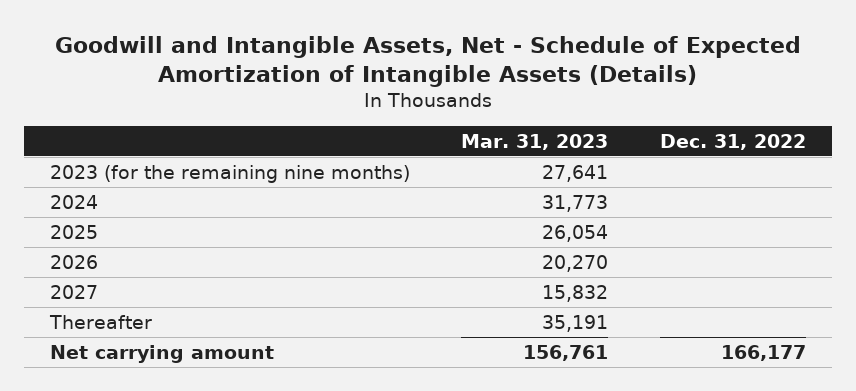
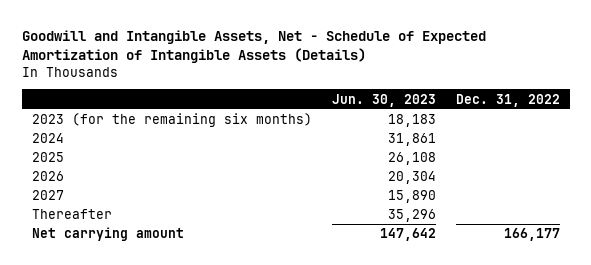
- | Mar. 31, 2023 | Dec. 31, 2022
+ | Jun. 30, 2023 | Dec. 31, 2022
- 2023 (for the remaining nine months) | 27,641 |
+ 2023 (for the remaining six months) | 18,183 |

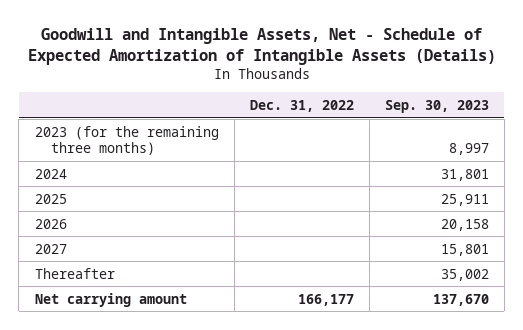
- | Jun. 30, 2023 | Dec. 31, 2022
+ | Dec. 31, 2022 | Sep. 30, 2023
- 2023 (for the remaining six months) | 18,183 |
+ 2023 (for the remaining three months) | | 8,997

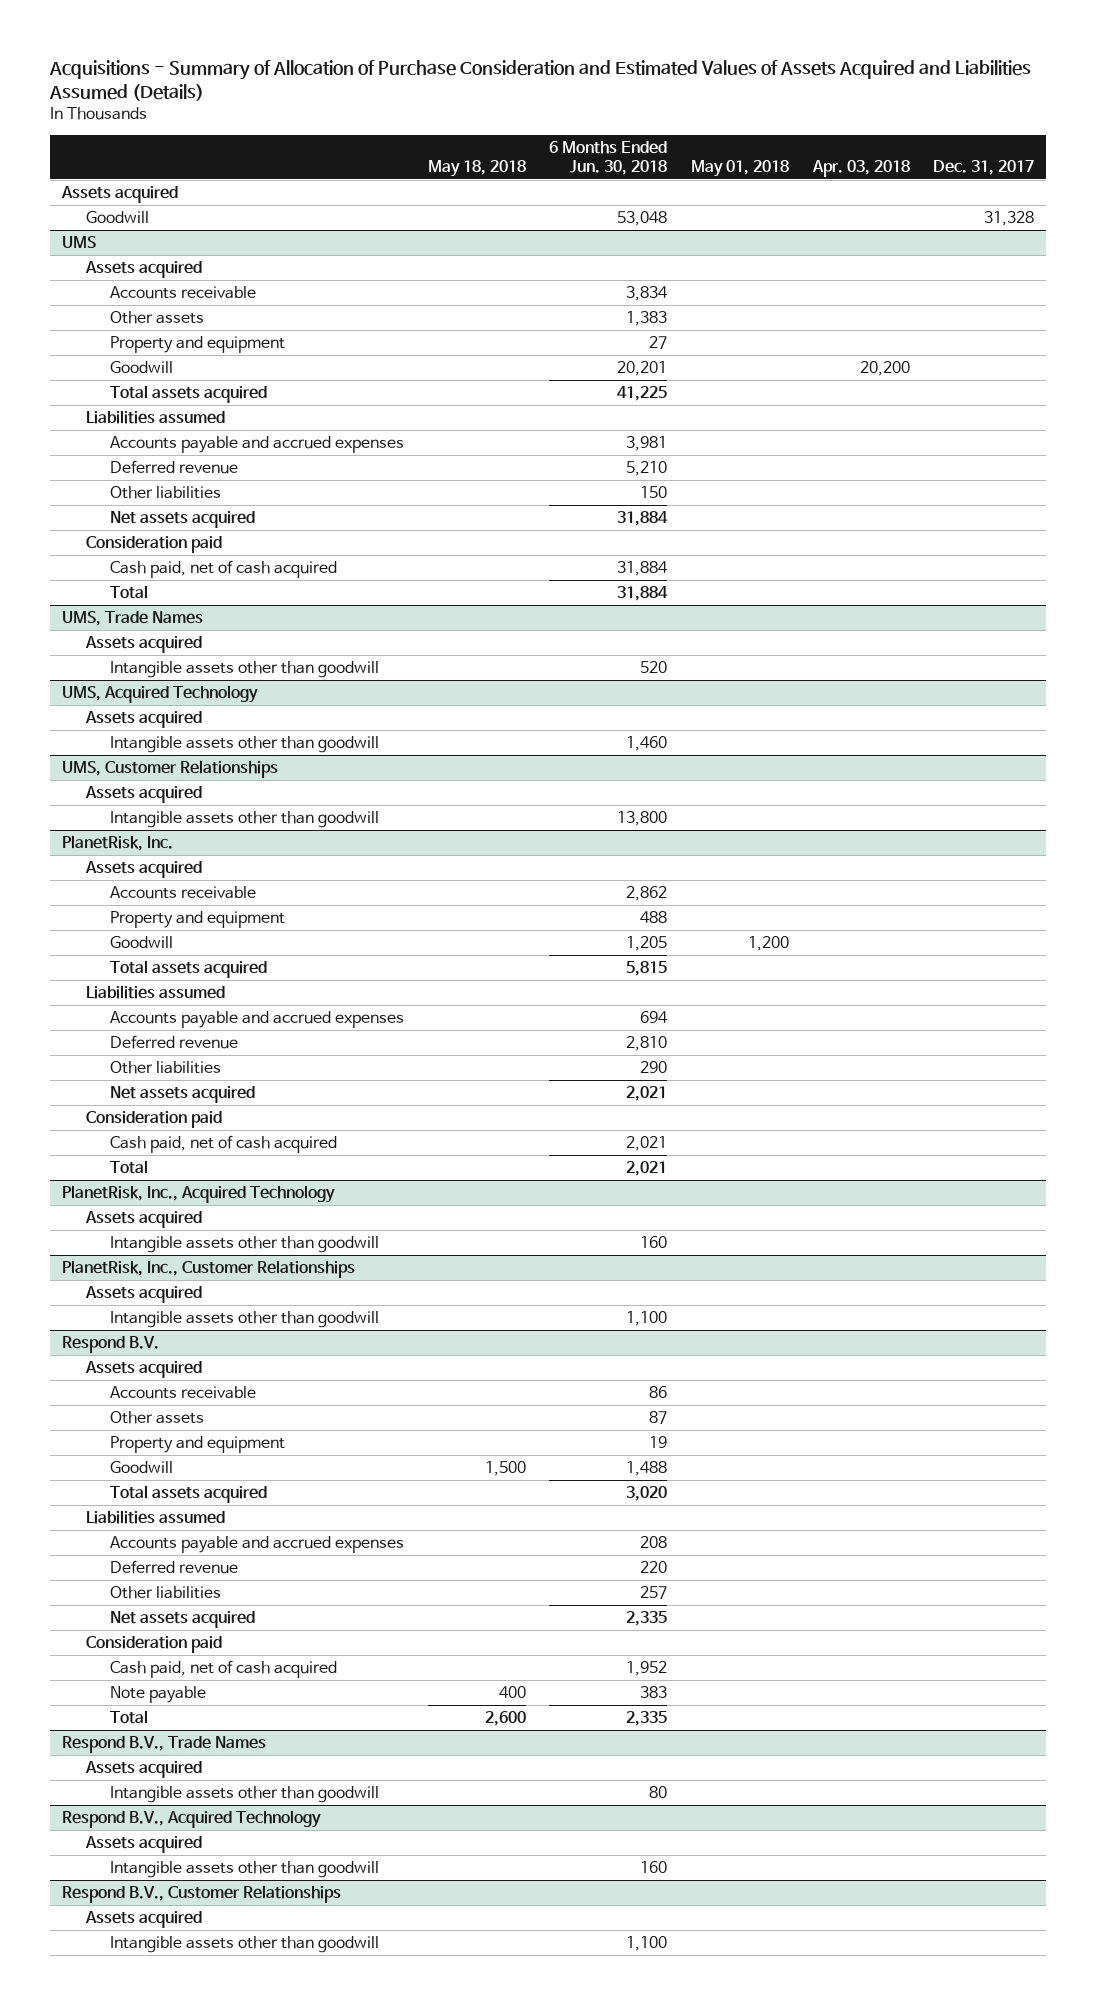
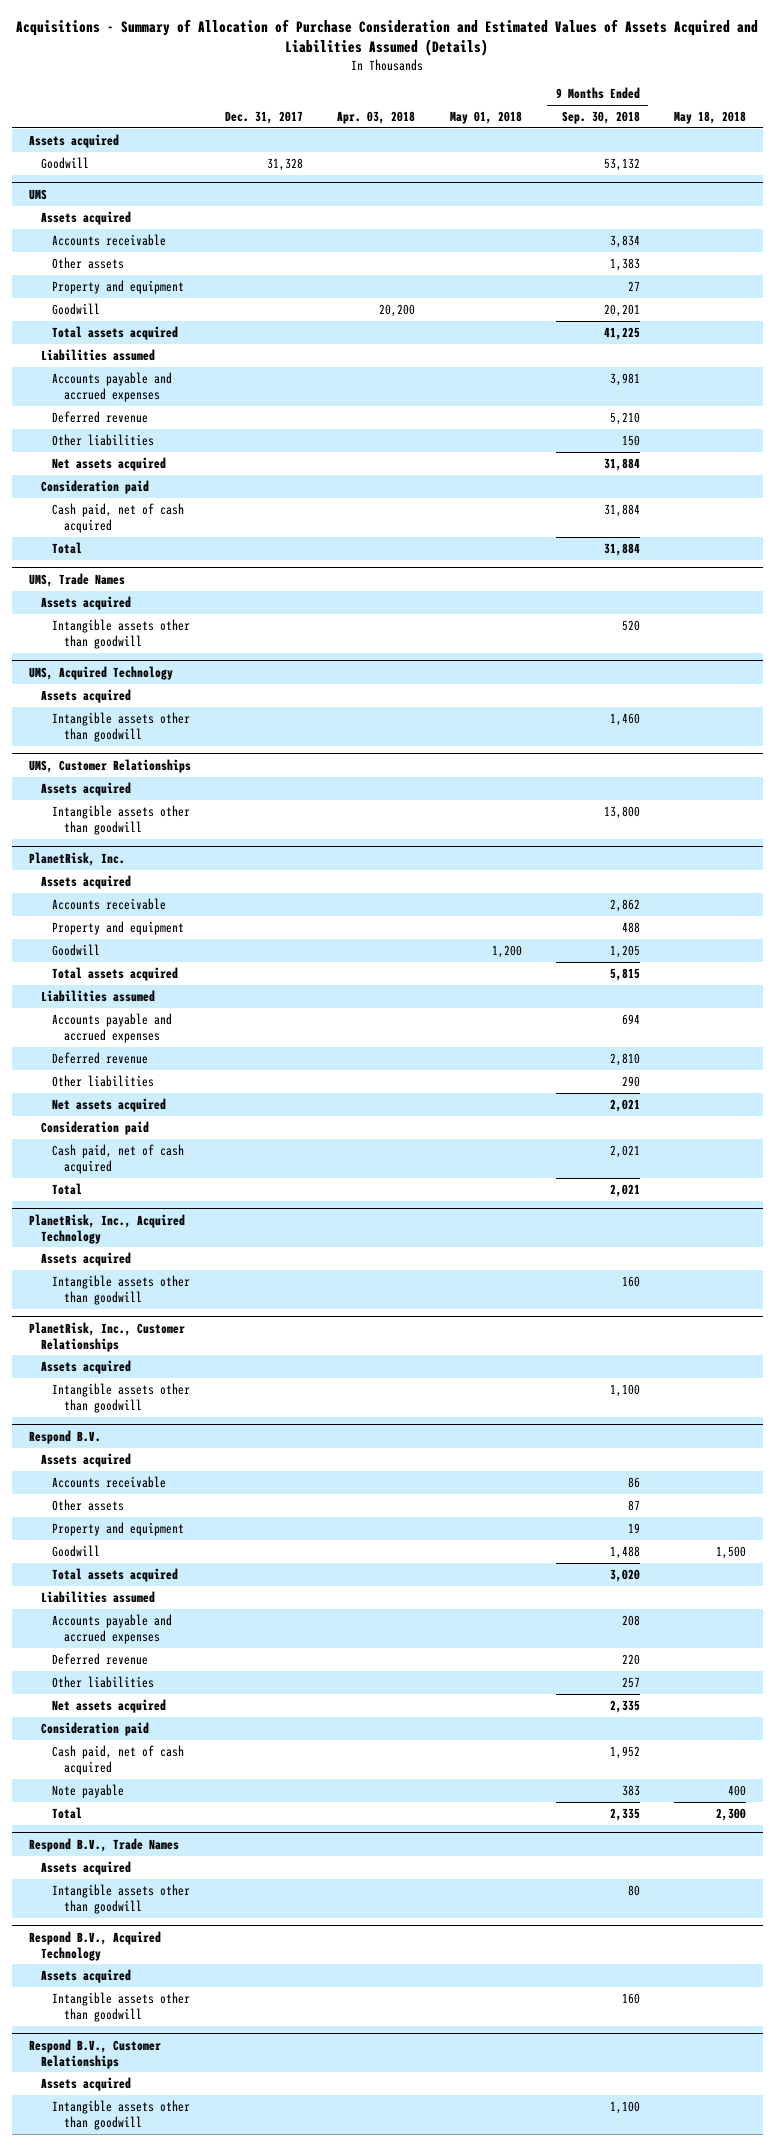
- | May 18, 2018 | 6 Months Ended Jun. 30, 2018 | May 01, 2018 | Apr. 03, 2018 | Dec. 31, 2017
+ | Dec. 31, 2017 | Apr. 03, 2018 | May 01, 2018 | 9 Months Ended Sep. 30, 2018 | May 18, 2018
@ Respond B.V.
- Total | 2,600 | 2,335 | | |
+ Total | | | | 2,335 | 2,300

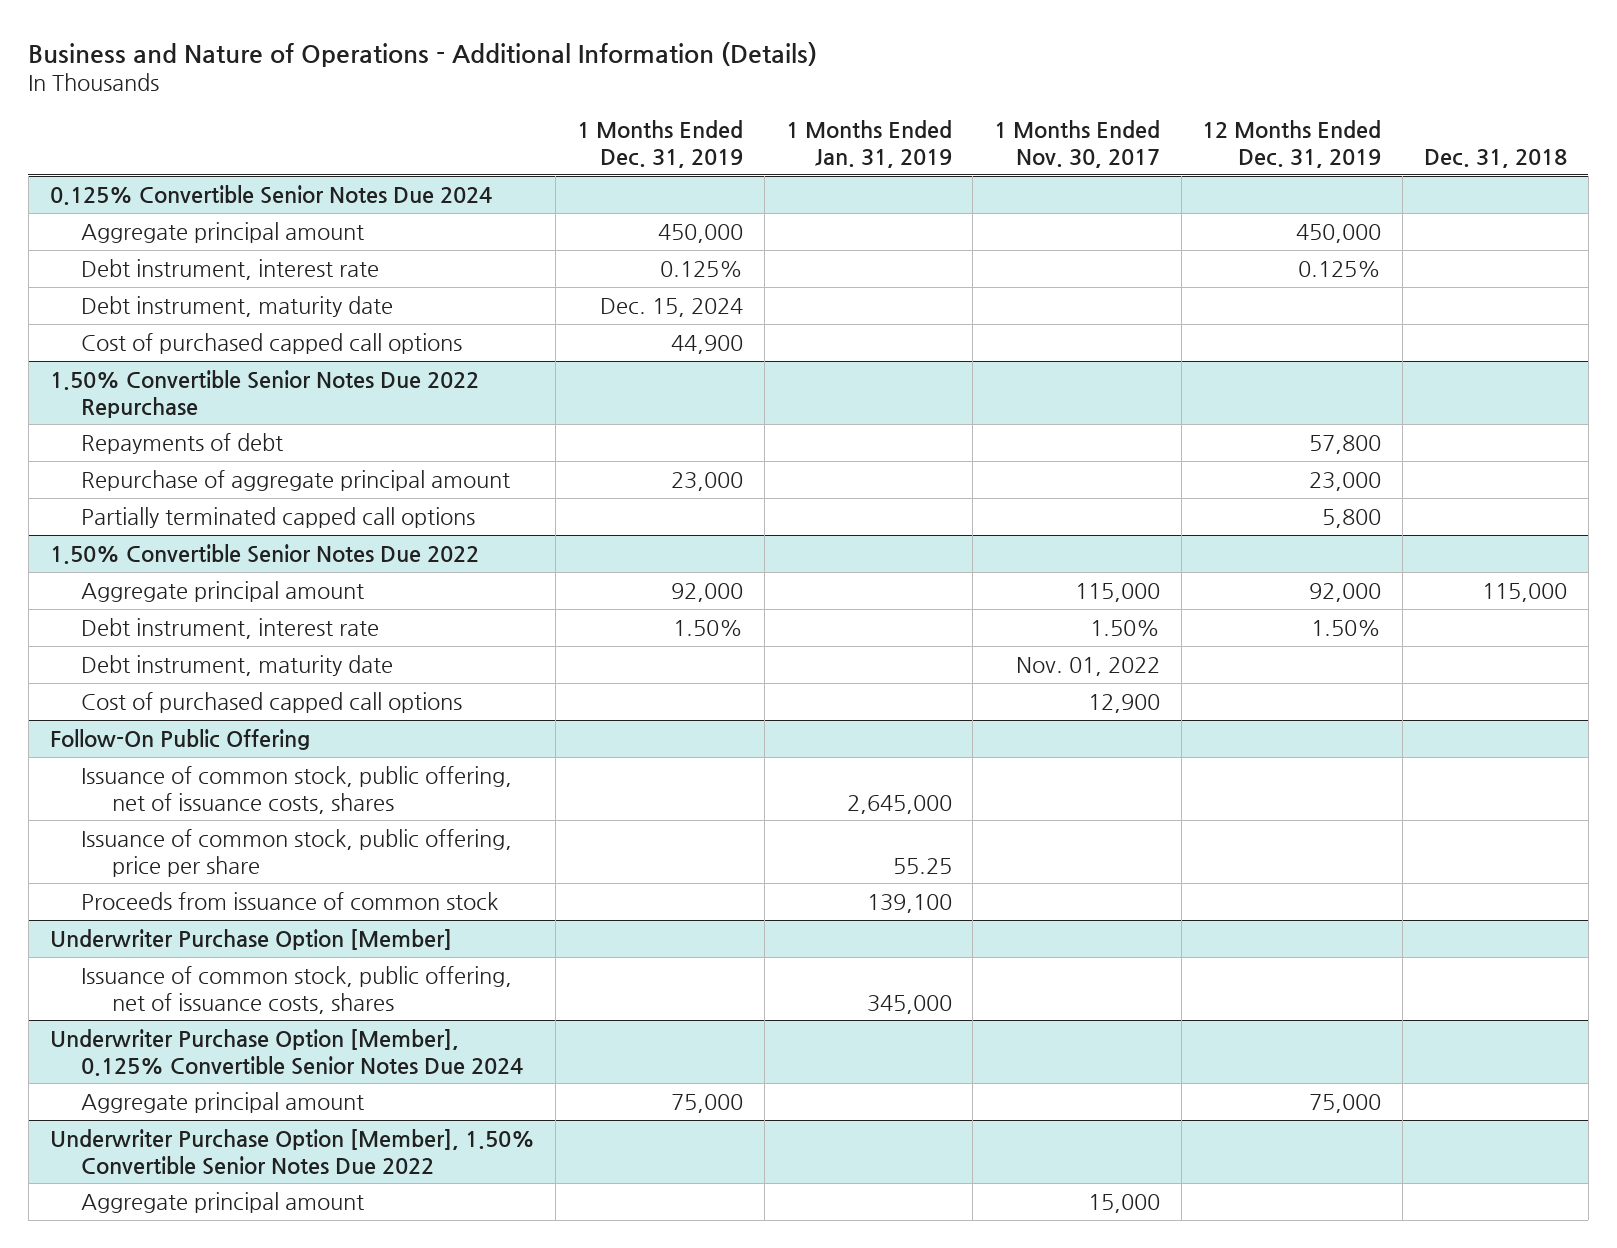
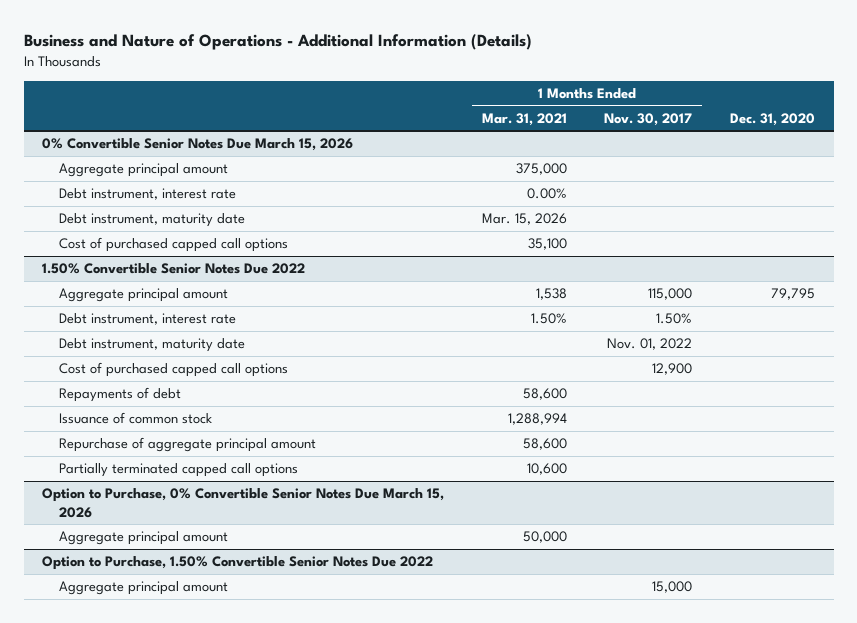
- | 1 Months Ended Dec. 31, 2019 | 1 Months Ended Jan. 31, 2019 | 1 Months Ended Nov. 30, 2017 | 12 Months Ended Dec. 31, 2019 | Dec. 31, 2018
+ | 1 Months Ended Mar. 31, 2021 | 1 Months Ended Nov. 30, 2017 | Dec. 31, 2020
- 0.125% Convertible Senior Notes Due 2024
- Aggregate principal amount | 450,000 | | | 450,000 |
- Debt instrument, interest rate | 0.125% | | | 0.125% |
- Debt instrument, maturity date | Dec. 15, 2024 | | | |
- Cost of purchased capped call options | 44,900 | | | |
- 1.50% Convertible Senior Notes Due 2022 Repurchase
- Repayments of debt | | | | 57,800 |
- Repurchase of aggregate principal amount | 23,000 | | | 23,000 |
- Partially terminated capped call options | | | | 5,800 |
+ 0% Convertible Senior Notes Due March 15, 2026
+ Aggregate principal amount | 375,000 | |
+ Debt instrument, interest rate | 0.00% | |
+ Debt instrument, maturity date | Mar. 15, 2026 | |
+ Cost of purchased capped call options | 35,100 | |
- Follow-On Public Offering
- Issuance of common stock, public offering, net of issuance costs, shares | | 2,645,000 | | |
- Issuance of common stock, public offering, price per share | | 55.25 | | |
- Proceeds from issuance of common stock | | 139,100 | | |
- Underwriter Purchase Option [Member]
- Issuance of common stock, public offering, net of issuance costs, shares | | 345,000 | | |
- Underwriter Purchase Option [Member], 0.125% Convertible Senior Notes Due 2024
@ 1.50% Convertible Senior Notes Due 2022
+ Repayments of debt | 58,600 | |
+ Issuance of common stock | 1,288,994 | |
+ Repurchase of aggregate principal amount | 58,600 | |
+ Partially terminated capped call options | 10,600 | |
+ Option to Purchase, 0% Convertible Senior Notes Due March 15, 2026
- Underwriter Purchase Option [Member], 1.50% Convertible Senior Notes Due 2022
+ Option to Purchase, 1.50% Convertible Senior Notes Due 2022

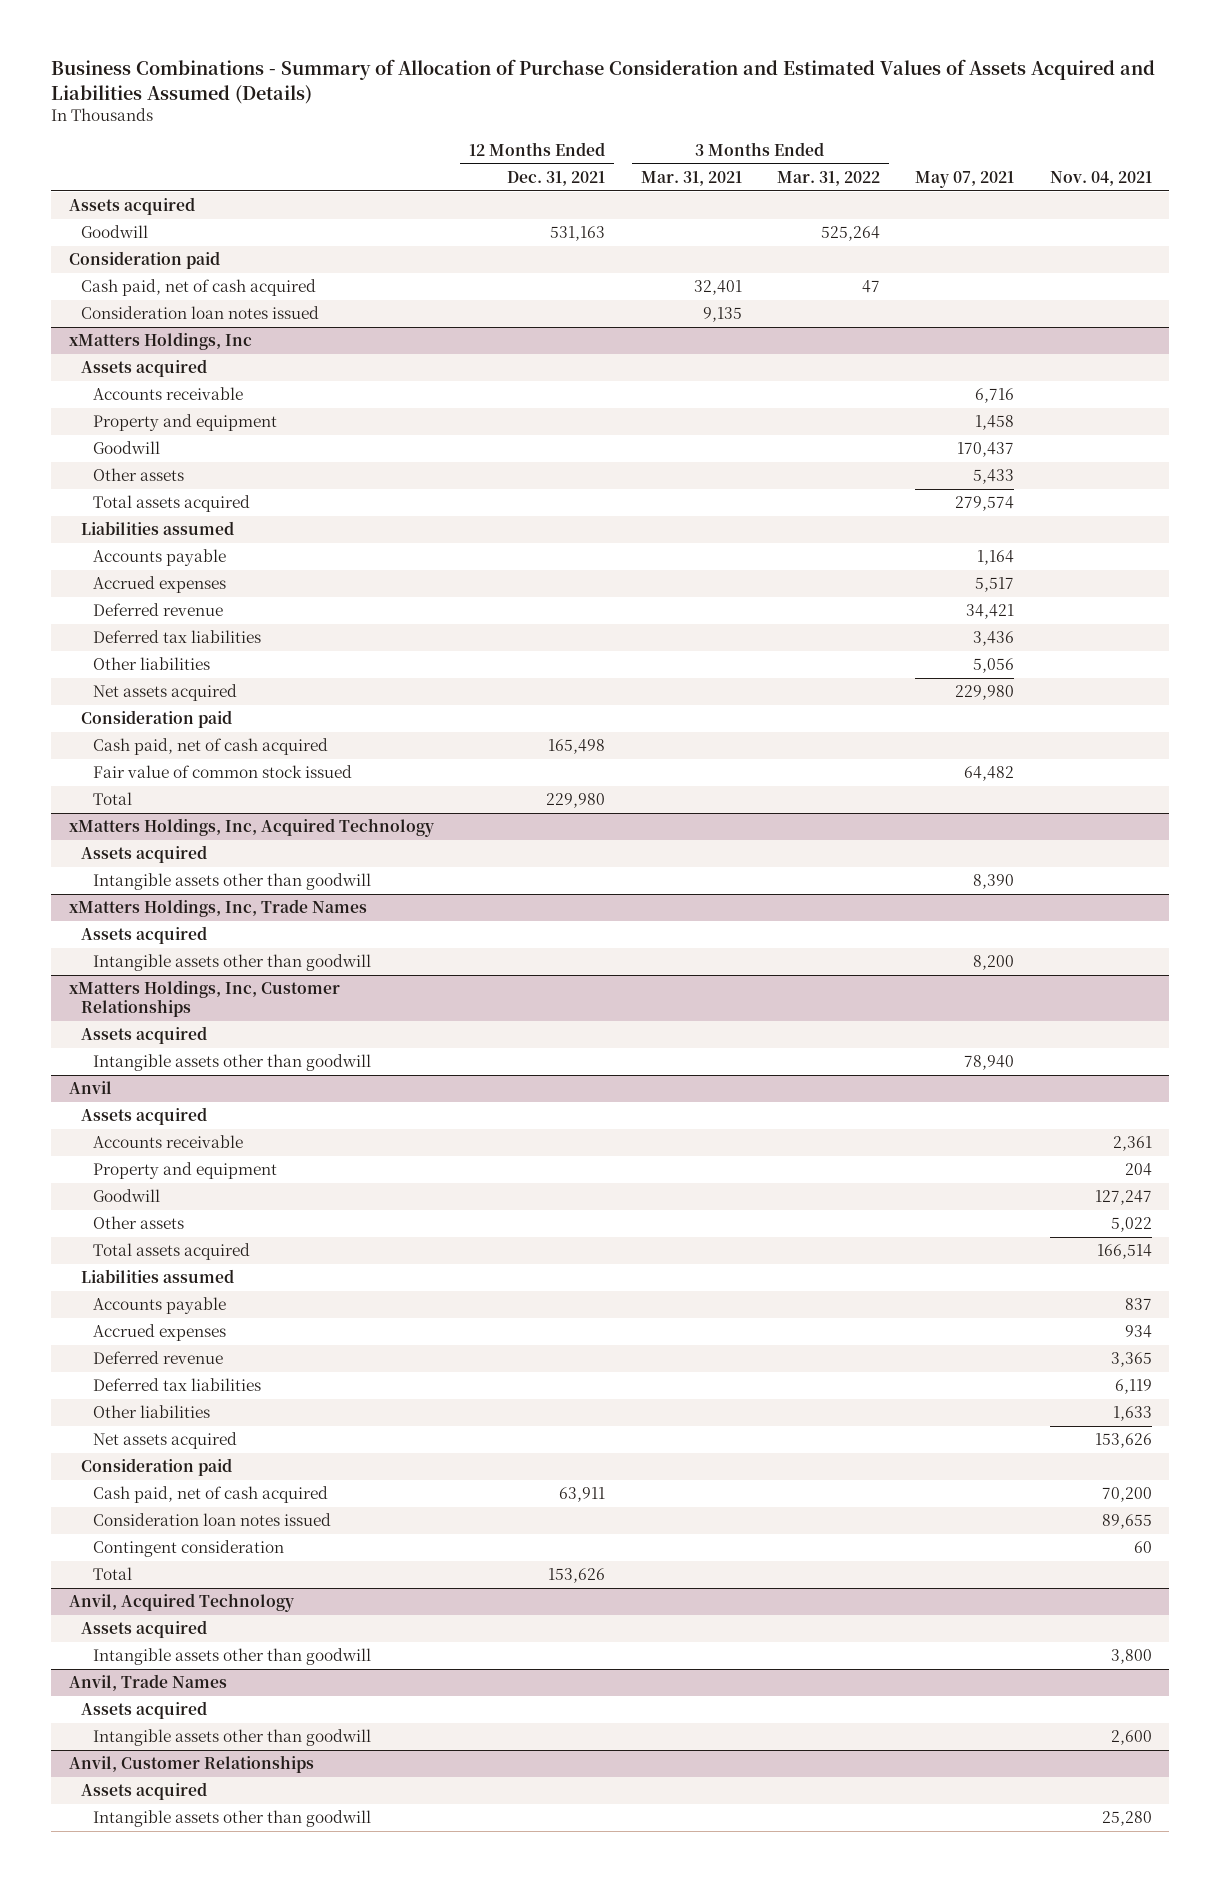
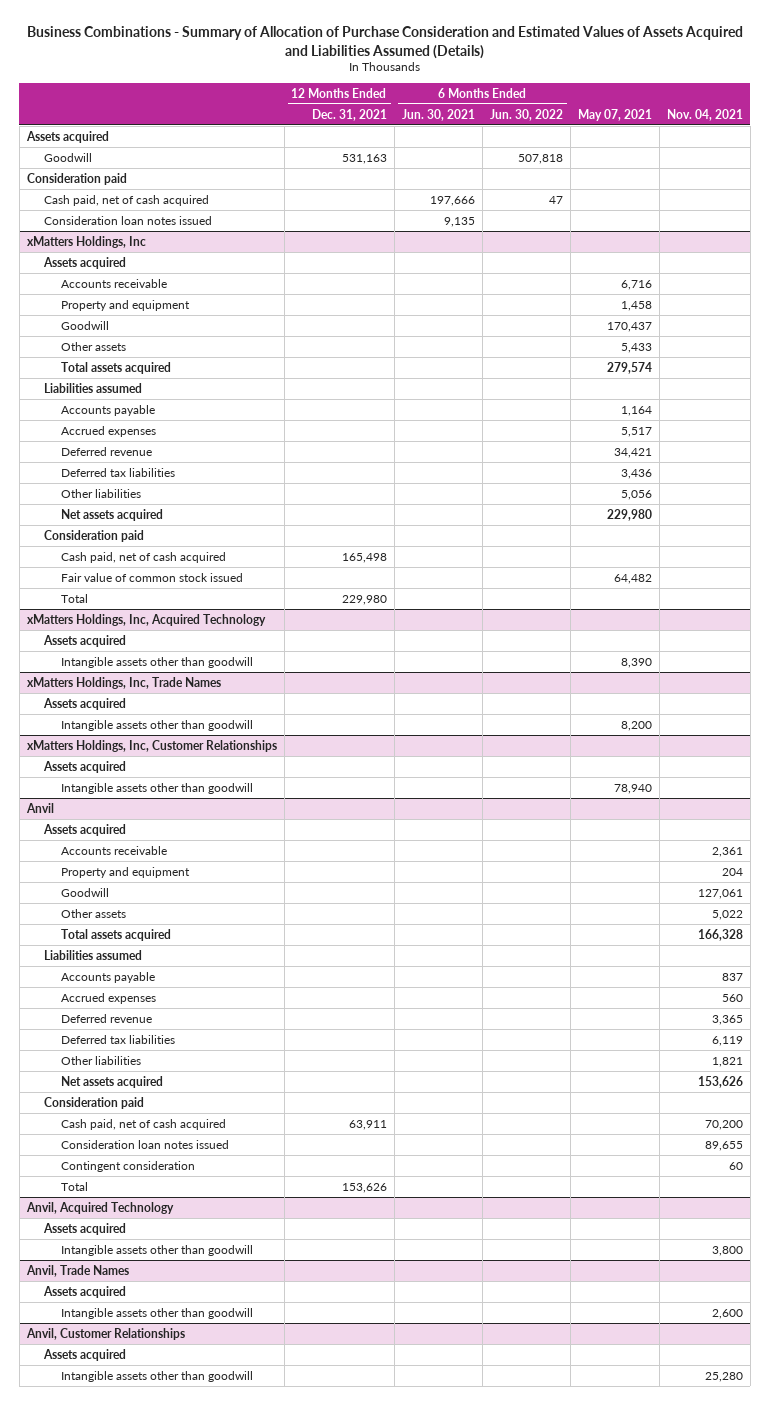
- | 12 Months Ended Dec. 31, 2021 | 3 Months Ended Mar. 31, 2021 | 3 Months Ended Mar. 31, 2022 | May 07, 2021 | Nov. 04, 2021
+ | 12 Months Ended Dec. 31, 2021 | 6 Months Ended Jun. 30, 2021 | 6 Months Ended Jun. 30, 2022 | May 07, 2021 | Nov. 04, 2021
@ Anvil
- Goodwill | | | | | 127,247
+ Goodwill | | | | | 127,061
- Total assets acquired | | | | | 166,514
+ Total assets acquired | | | | | 166,328
- Accrued expenses | | | | | 934
+ Accrued expenses | | | | | 560
- Other liabilities | | | | | 1,633
+ Other liabilities | | | | | 1,821

